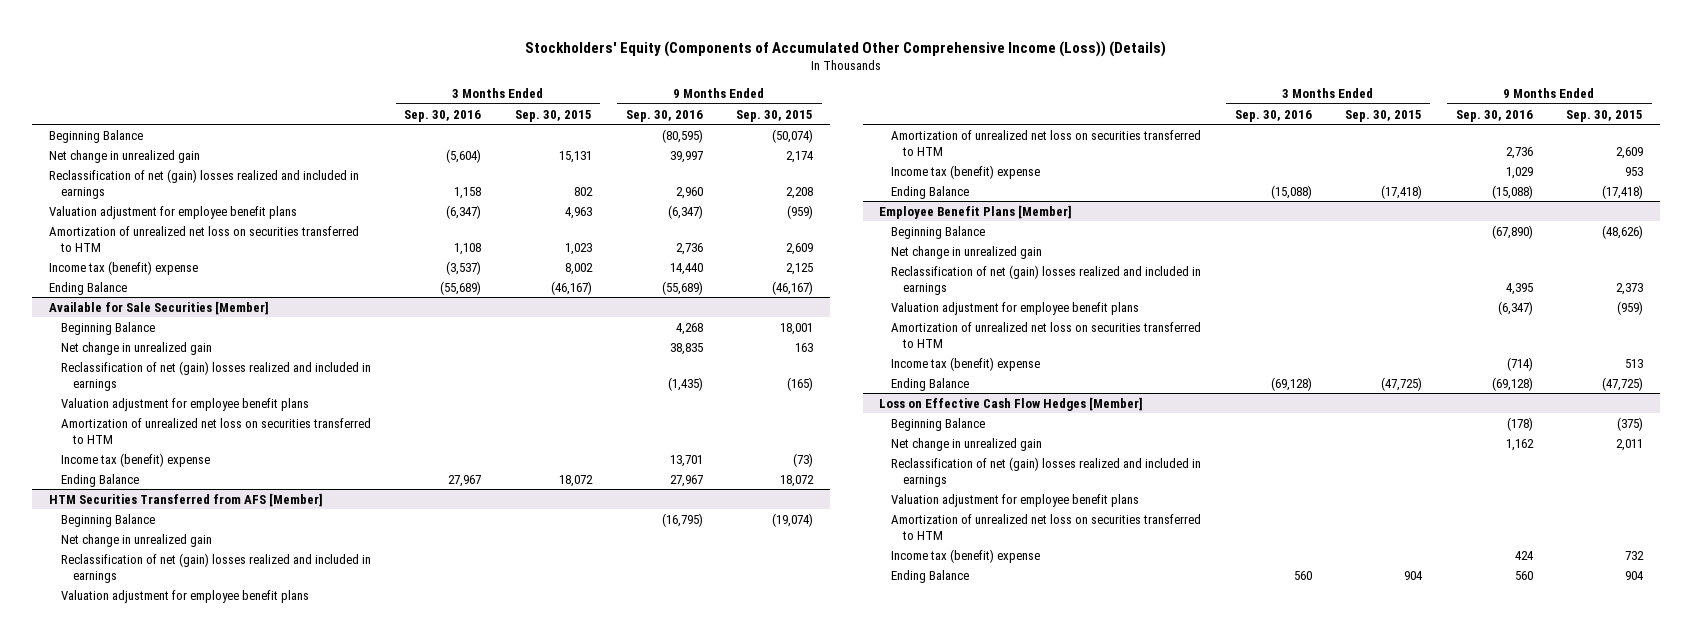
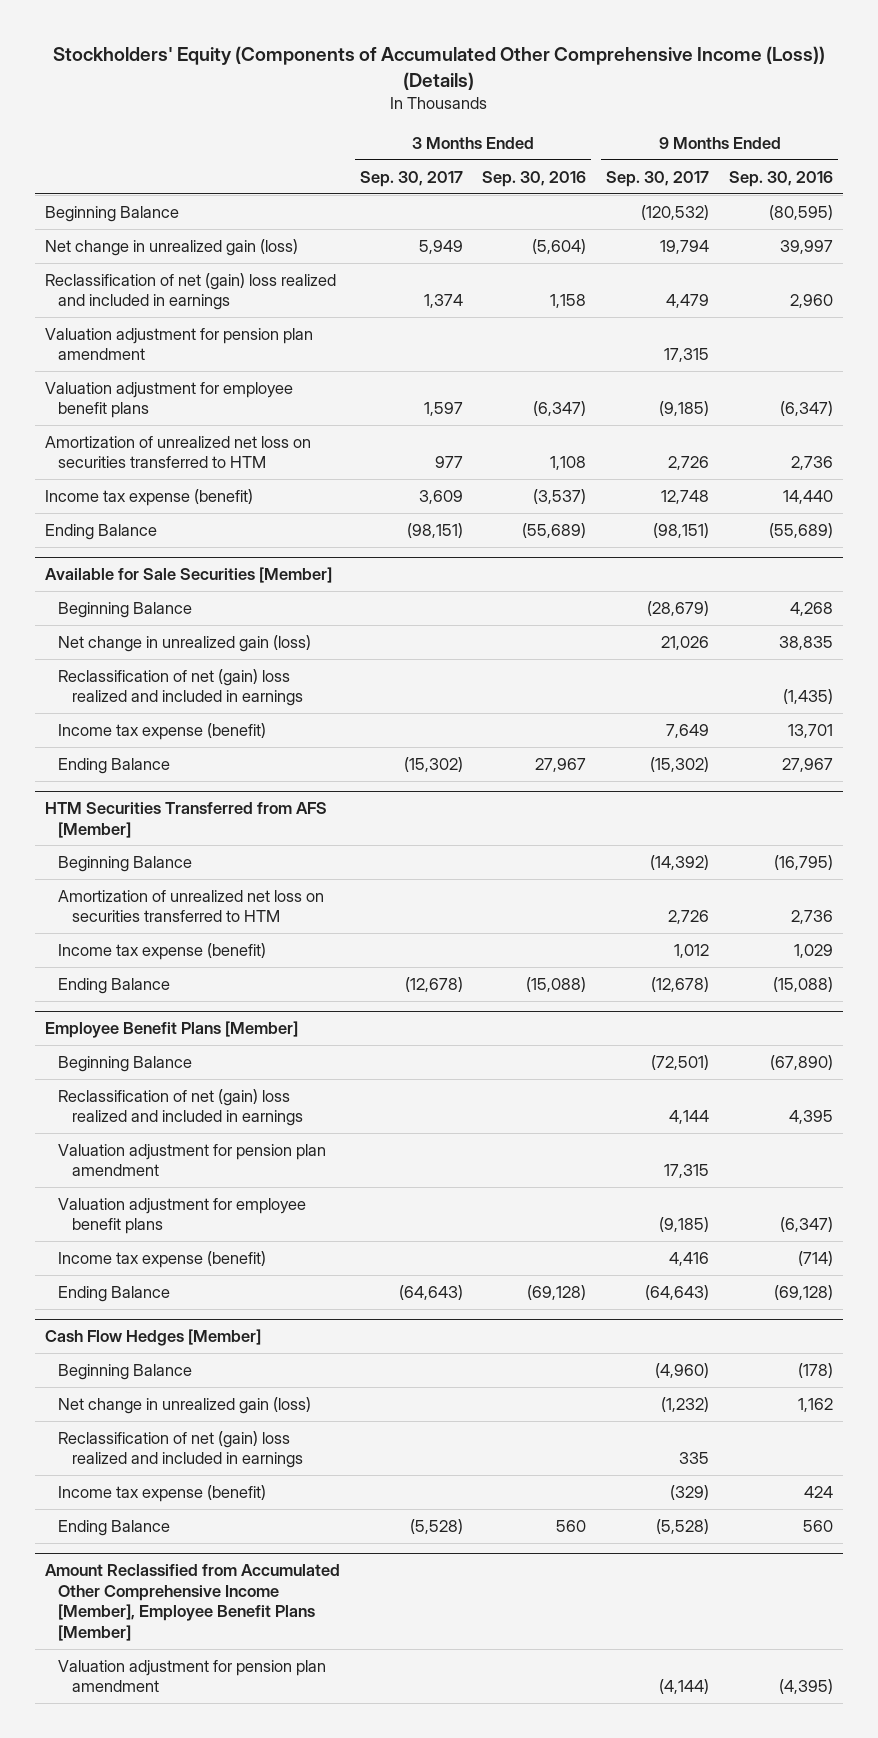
- | 3 Months Ended Sep. 30, 2016 | 3 Months Ended Sep. 30, 2015 | 9 Months Ended Sep. 30, 2016 | 9 Months Ended Sep. 30, 2015
+ | 3 Months Ended Sep. 30, 2017 | 3 Months Ended Sep. 30, 2016 | 9 Months Ended Sep. 30, 2017 | 9 Months Ended Sep. 30, 2016
- Net change in unrealized gain | (5,604) | 15,131 | 39,997 | 2,174
- Reclassification of net (gain) losses realized and included in earnings | 1,158 | 802 | 2,960 | 2,208
+ Net change in unrealized gain (loss) | 5,949 | (5,604) | 19,794 | 39,997
+ Reclassification of net (gain) loss realized and included in earnings | 1,374 | 1,158 | 4,479 | 2,960
+ Valuation adjustment for pension plan amendment | | | 17,315 |
- Income tax (benefit) expense | (3,537) | 8,002 | 14,440 | 2,125
+ Income tax expense (benefit) | 3,609 | (3,537) | 12,748 | 14,440
@ Available for Sale Securities [Member]
- Net change in unrealized gain | | | 38,835 | 163
- Reclassification of net (gain) losses realized and included in earnings | | | (1,435) | (165)
- Valuation adjustment for employee benefit plans
- Amortization of unrealized net loss on securities transferred to HTM
- Income tax (benefit) expense | | | 13,701 | (73)
+ Net change in unrealized gain (loss) | | | 21,026 | 38,835
+ Reclassification of net (gain) loss realized and included in earnings | | | | (1,435)
+ Income tax expense (benefit) | | | 7,649 | 13,701
@ HTM Securities Transferred from AFS [Member]
- Net change in unrealized gain
- Reclassification of net (gain) losses realized and included in earnings
- Valuation adjustment for employee benefit plans
- Income tax (benefit) expense | | | 1,029 | 953
+ Income tax expense (benefit) | | | 1,012 | 1,029
@ Employee Benefit Plans [Member]
- Net change in unrealized gain
- Reclassification of net (gain) losses realized and included in earnings | | | 4,395 | 2,373
+ Reclassification of net (gain) loss realized and included in earnings | | | 4,144 | 4,395
+ Valuation adjustment for pension plan amendment | | | 17,315 |
- Amortization of unrealized net loss on securities transferred to HTM
- Income tax (benefit) expense | | | (714) | 513
+ Income tax expense (benefit) | | | 4,416 | (714)
- Loss on Effective Cash Flow Hedges [Member]
+ Cash Flow Hedges [Member]
- Net change in unrealized gain | | | 1,162 | 2,011
- Reclassification of net (gain) losses realized and included in earnings
- Valuation adjustment for employee benefit plans
- Amortization of unrealized net loss on securities transferred to HTM
- Income tax (benefit) expense | | | 424 | 732
+ Net change in unrealized gain (loss) | | | (1,232) | 1,162
+ Reclassification of net (gain) loss realized and included in earnings | | | 335 |
+ Income tax expense (benefit) | | | (329) | 424
+ Amount Reclassified from Accumulated Other Comprehensive Income [Member], Employee Benefit Plans [Member]
+ Valuation adjustment for pension plan amendment | | | (4,144) | (4,395)

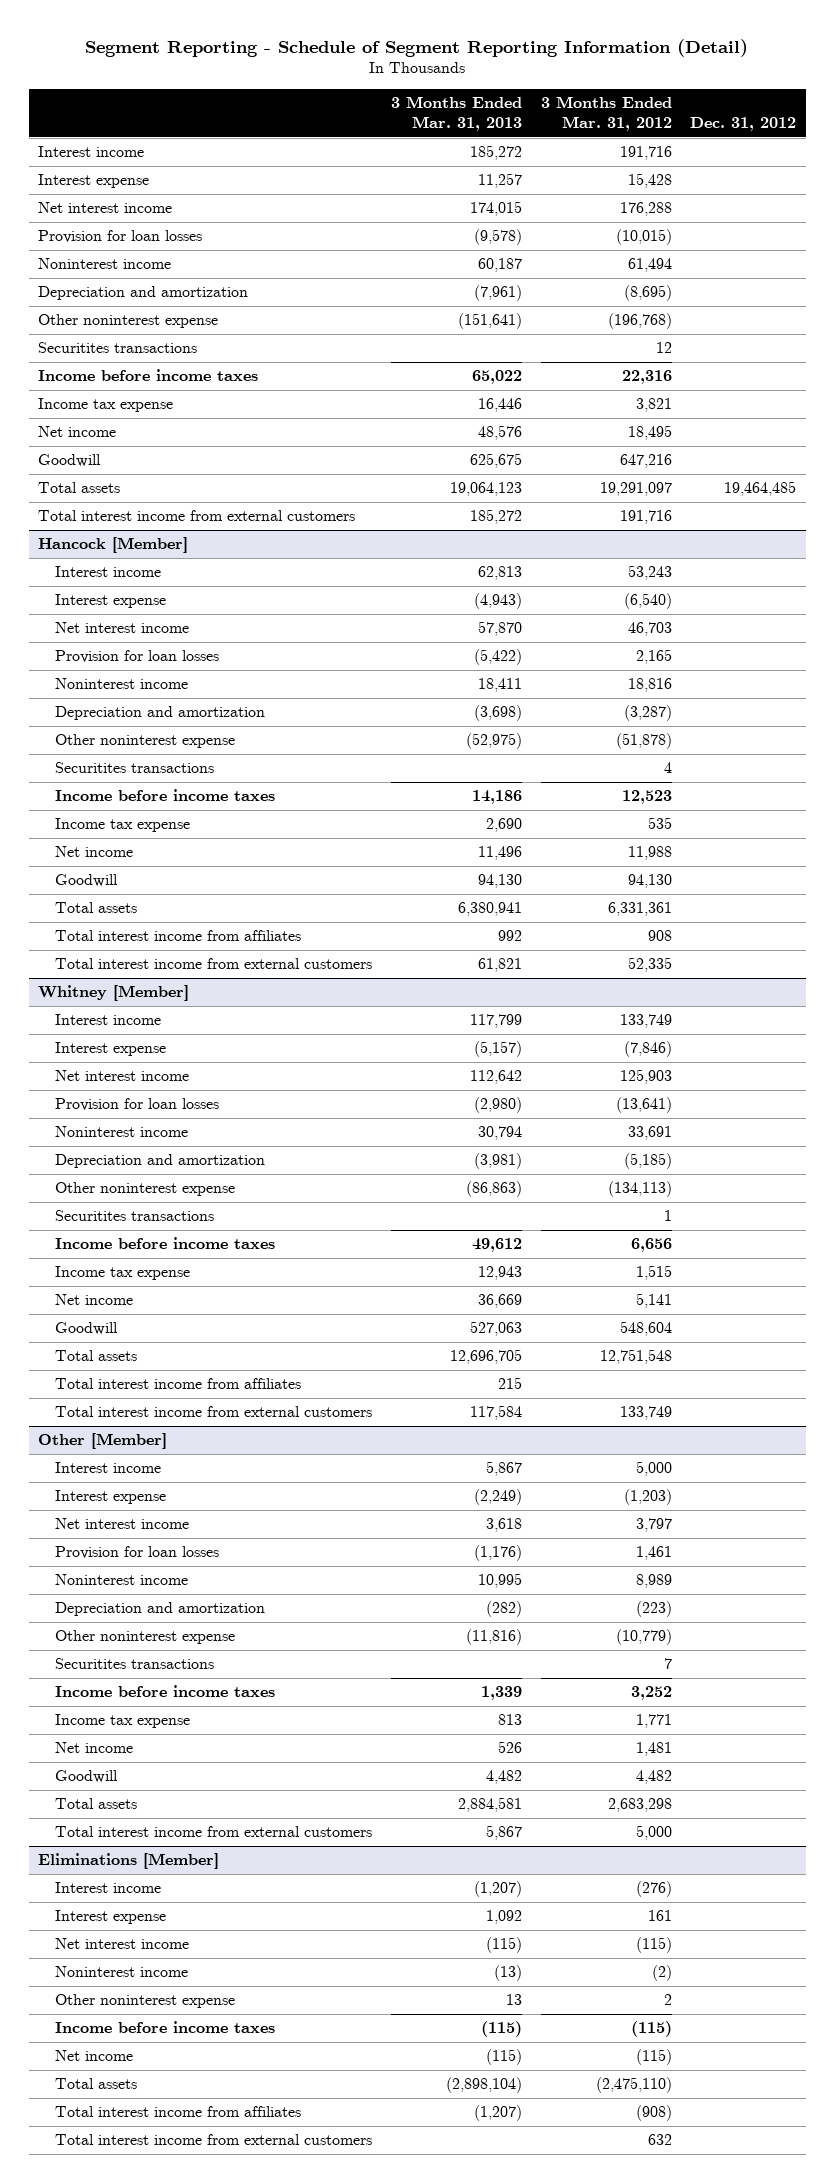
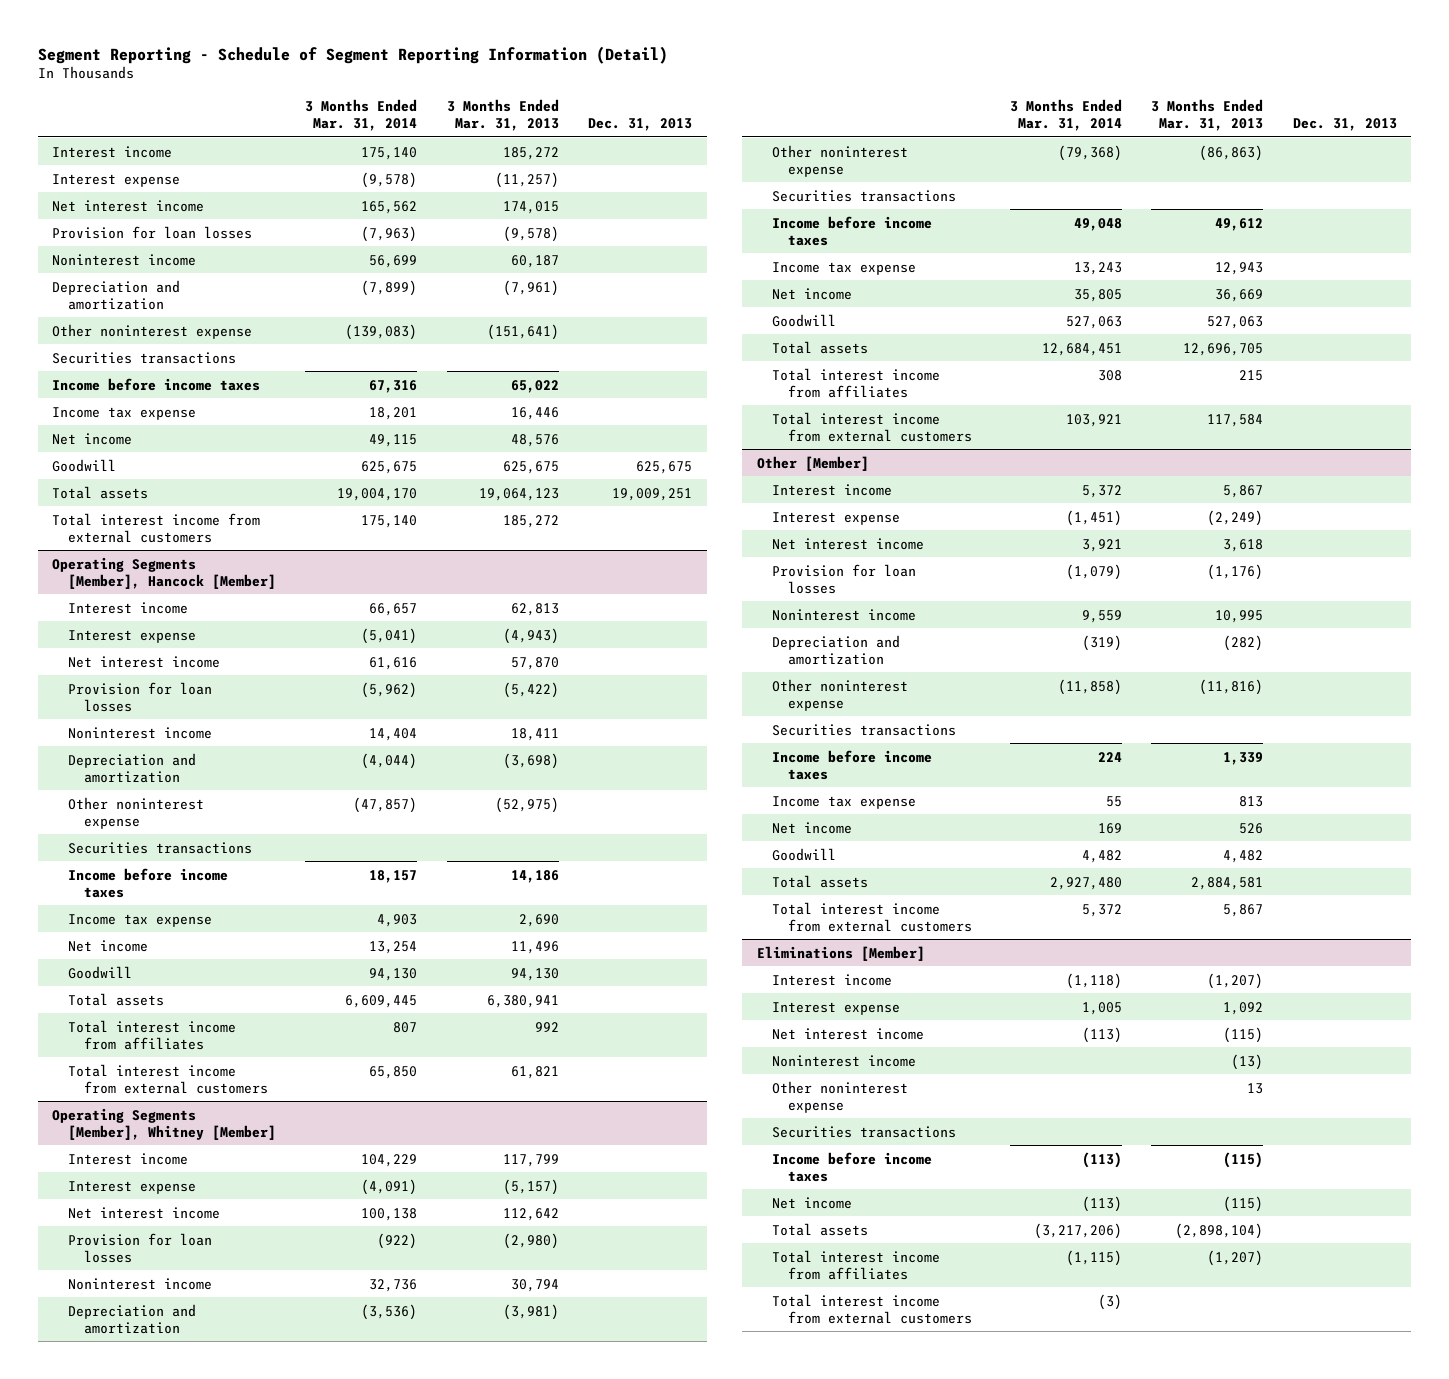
- | 3 Months Ended Mar. 31, 2013 | 3 Months Ended Mar. 31, 2012 | Dec. 31, 2012
+ | 3 Months Ended Mar. 31, 2014 | 3 Months Ended Mar. 31, 2013 | Dec. 31, 2013
- Interest expense | 11,257 | 15,428 |
+ Interest expense | (9,578) | (11,257) |
- Securitites transactions | | 12 |
+ Securities transactions
- Hancock [Member]
+ Operating Segments [Member], Hancock [Member]
- Securitites transactions | | 4 |
+ Securities transactions
- Whitney [Member]
+ Operating Segments [Member], Whitney [Member]
- Securitites transactions | | 1 |
+ Securities transactions
@ Other [Member]
- Securitites transactions | | 7 |
+ Securities transactions
@ Eliminations [Member]
+ Securities transactions

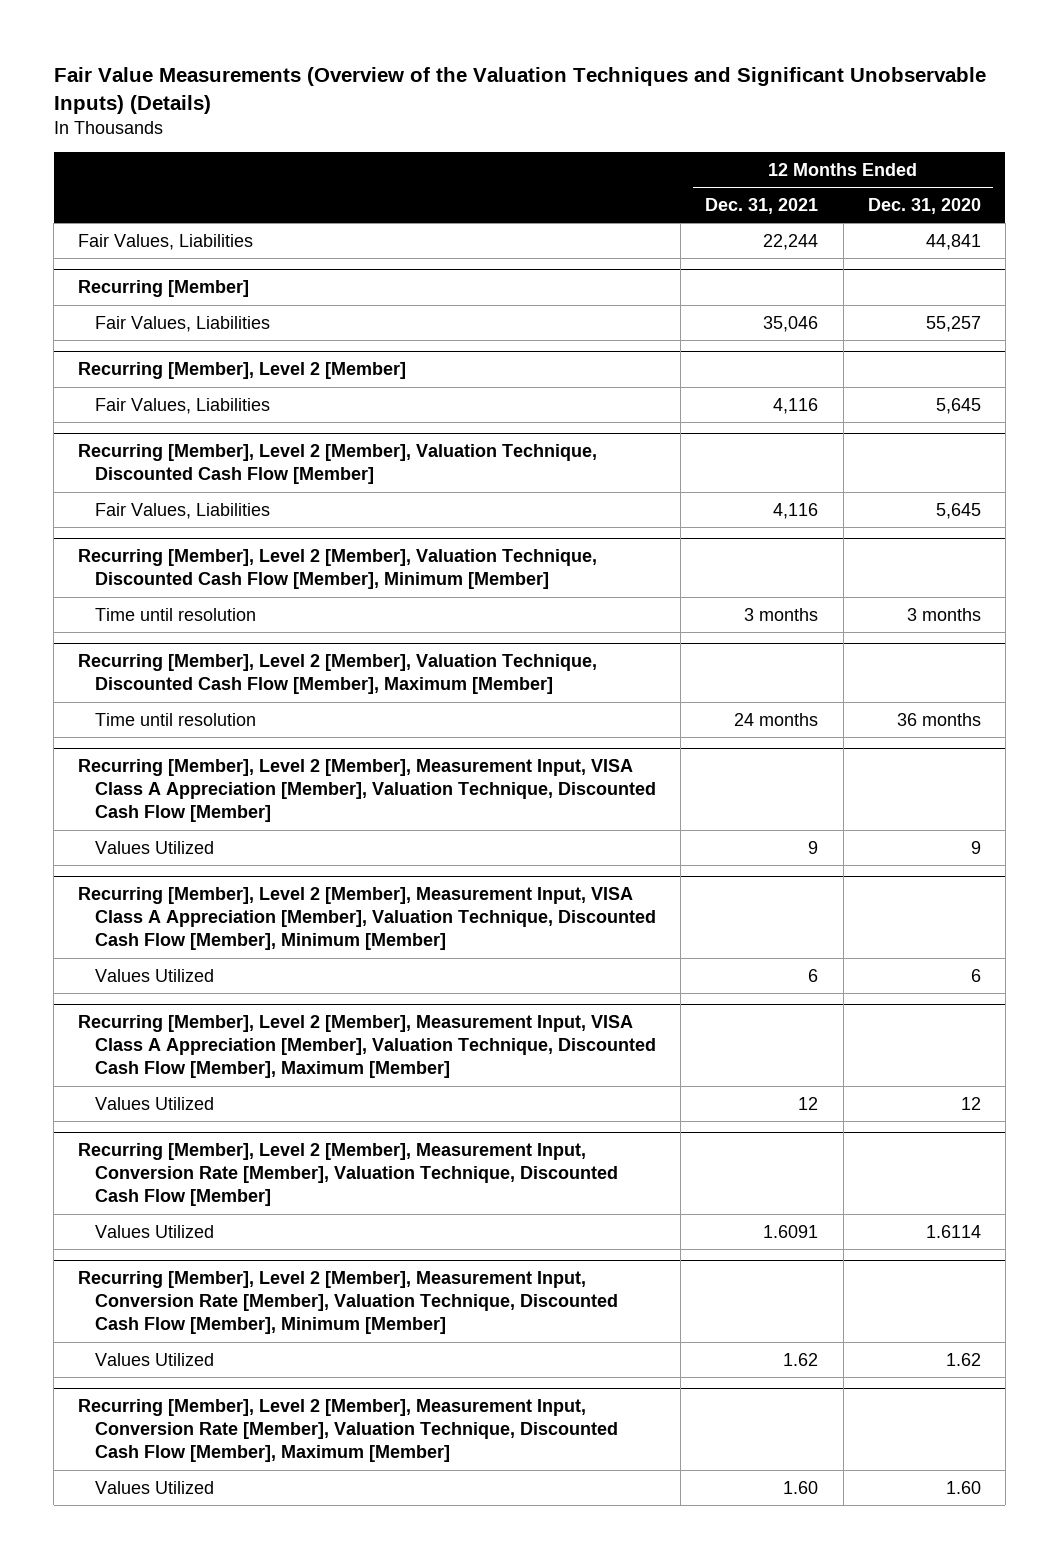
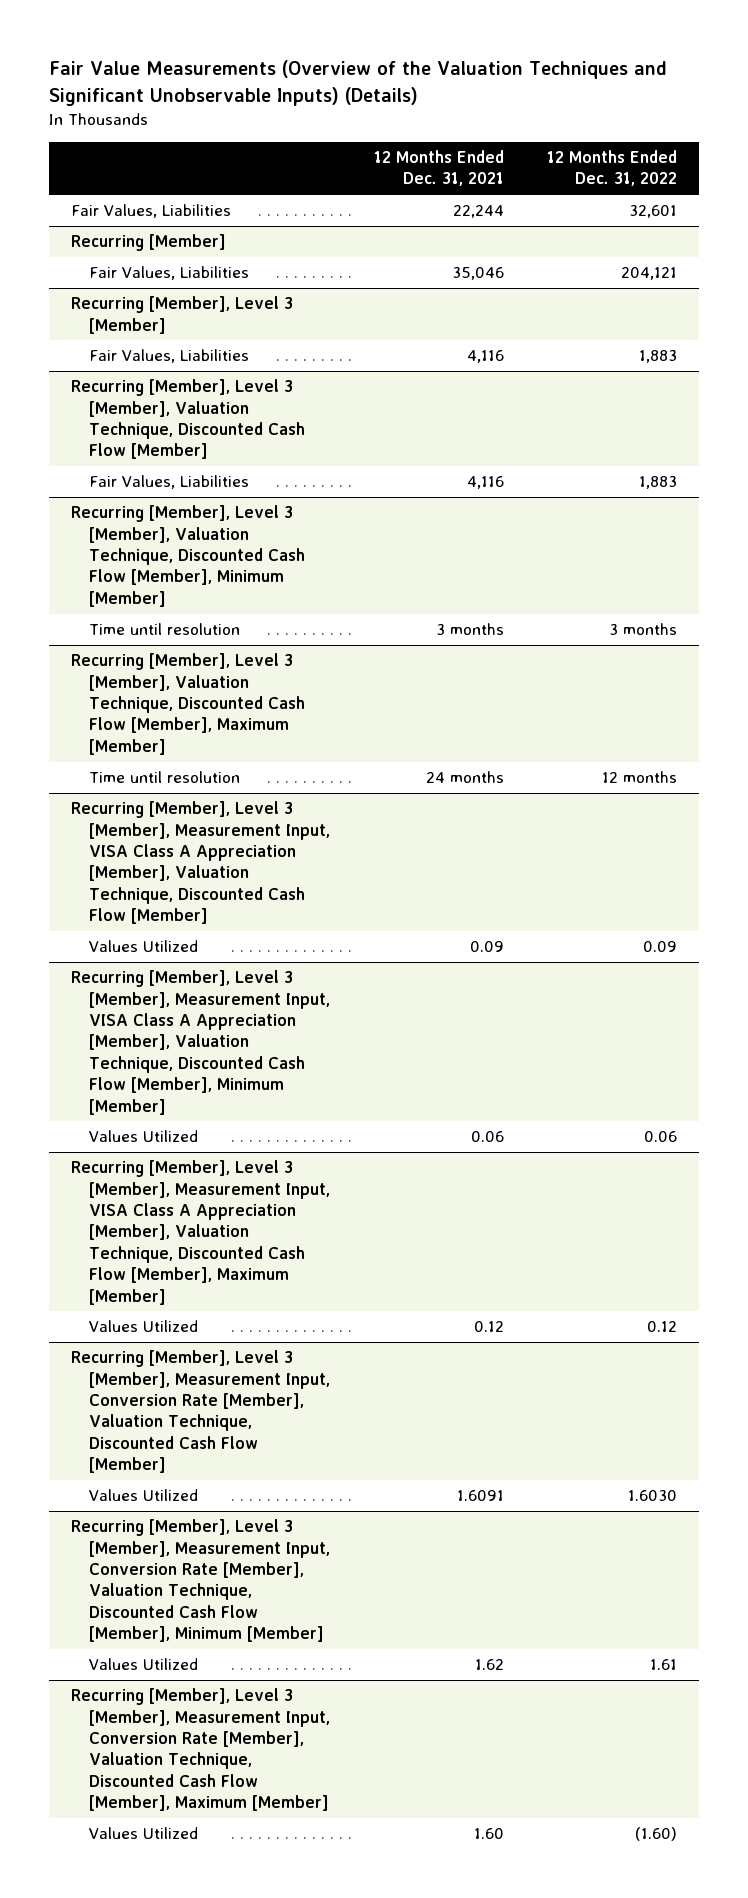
- | 12 Months Ended Dec. 31, 2021 | 12 Months Ended Dec. 31, 2020
+ | 12 Months Ended Dec. 31, 2021 | 12 Months Ended Dec. 31, 2022
- Recurring [Member], Level 2 [Member]
+ Recurring [Member], Level 3 [Member]
- Recurring [Member], Level 2 [Member], Valuation Technique, Discounted Cash Flow [Member]
+ Recurring [Member], Level 3 [Member], Valuation Technique, Discounted Cash Flow [Member]
- Recurring [Member], Level 2 [Member], Valuation Technique, Discounted Cash Flow [Member], Minimum [Member]
+ Recurring [Member], Level 3 [Member], Valuation Technique, Discounted Cash Flow [Member], Minimum [Member]
- Recurring [Member], Level 2 [Member], Valuation Technique, Discounted Cash Flow [Member], Maximum [Member]
+ Recurring [Member], Level 3 [Member], Valuation Technique, Discounted Cash Flow [Member], Maximum [Member]
- Recurring [Member], Level 2 [Member], Measurement Input, VISA Class A Appreciation [Member], Valuation Technique, Discounted Cash Flow [Member]
- Values Utilized | 9 | 9
- Recurring [Member], Level 2 [Member], Measurement Input, VISA Class A Appreciation [Member], Valuation Technique, Discounted Cash Flow [Member], Minimum [Member]
- Values Utilized | 6 | 6
- Recurring [Member], Level 2 [Member], Measurement Input, VISA Class A Appreciation [Member], Valuation Technique, Discounted Cash Flow [Member], Maximum [Member]
- Values Utilized | 12 | 12
- Recurring [Member], Level 2 [Member], Measurement Input, Conversion Rate [Member], Valuation Technique, Discounted Cash Flow [Member]
+ Recurring [Member], Level 3 [Member], Measurement Input, VISA Class A Appreciation [Member], Valuation Technique, Discounted Cash Flow [Member]
+ Values Utilized | 0.09 | 0.09
+ Recurring [Member], Level 3 [Member], Measurement Input, VISA Class A Appreciation [Member], Valuation Technique, Discounted Cash Flow [Member], Minimum [Member]
+ Values Utilized | 0.06 | 0.06
+ Recurring [Member], Level 3 [Member], Measurement Input, VISA Class A Appreciation [Member], Valuation Technique, Discounted Cash Flow [Member], Maximum [Member]
+ Values Utilized | 0.12 | 0.12
+ Recurring [Member], Level 3 [Member], Measurement Input, Conversion Rate [Member], Valuation Technique, Discounted Cash Flow [Member]
- Recurring [Member], Level 2 [Member], Measurement Input, Conversion Rate [Member], Valuation Technique, Discounted Cash Flow [Member], Minimum [Member]
+ Recurring [Member], Level 3 [Member], Measurement Input, Conversion Rate [Member], Valuation Technique, Discounted Cash Flow [Member], Minimum [Member]
- Recurring [Member], Level 2 [Member], Measurement Input, Conversion Rate [Member], Valuation Technique, Discounted Cash Flow [Member], Maximum [Member]
+ Recurring [Member], Level 3 [Member], Measurement Input, Conversion Rate [Member], Valuation Technique, Discounted Cash Flow [Member], Maximum [Member]

